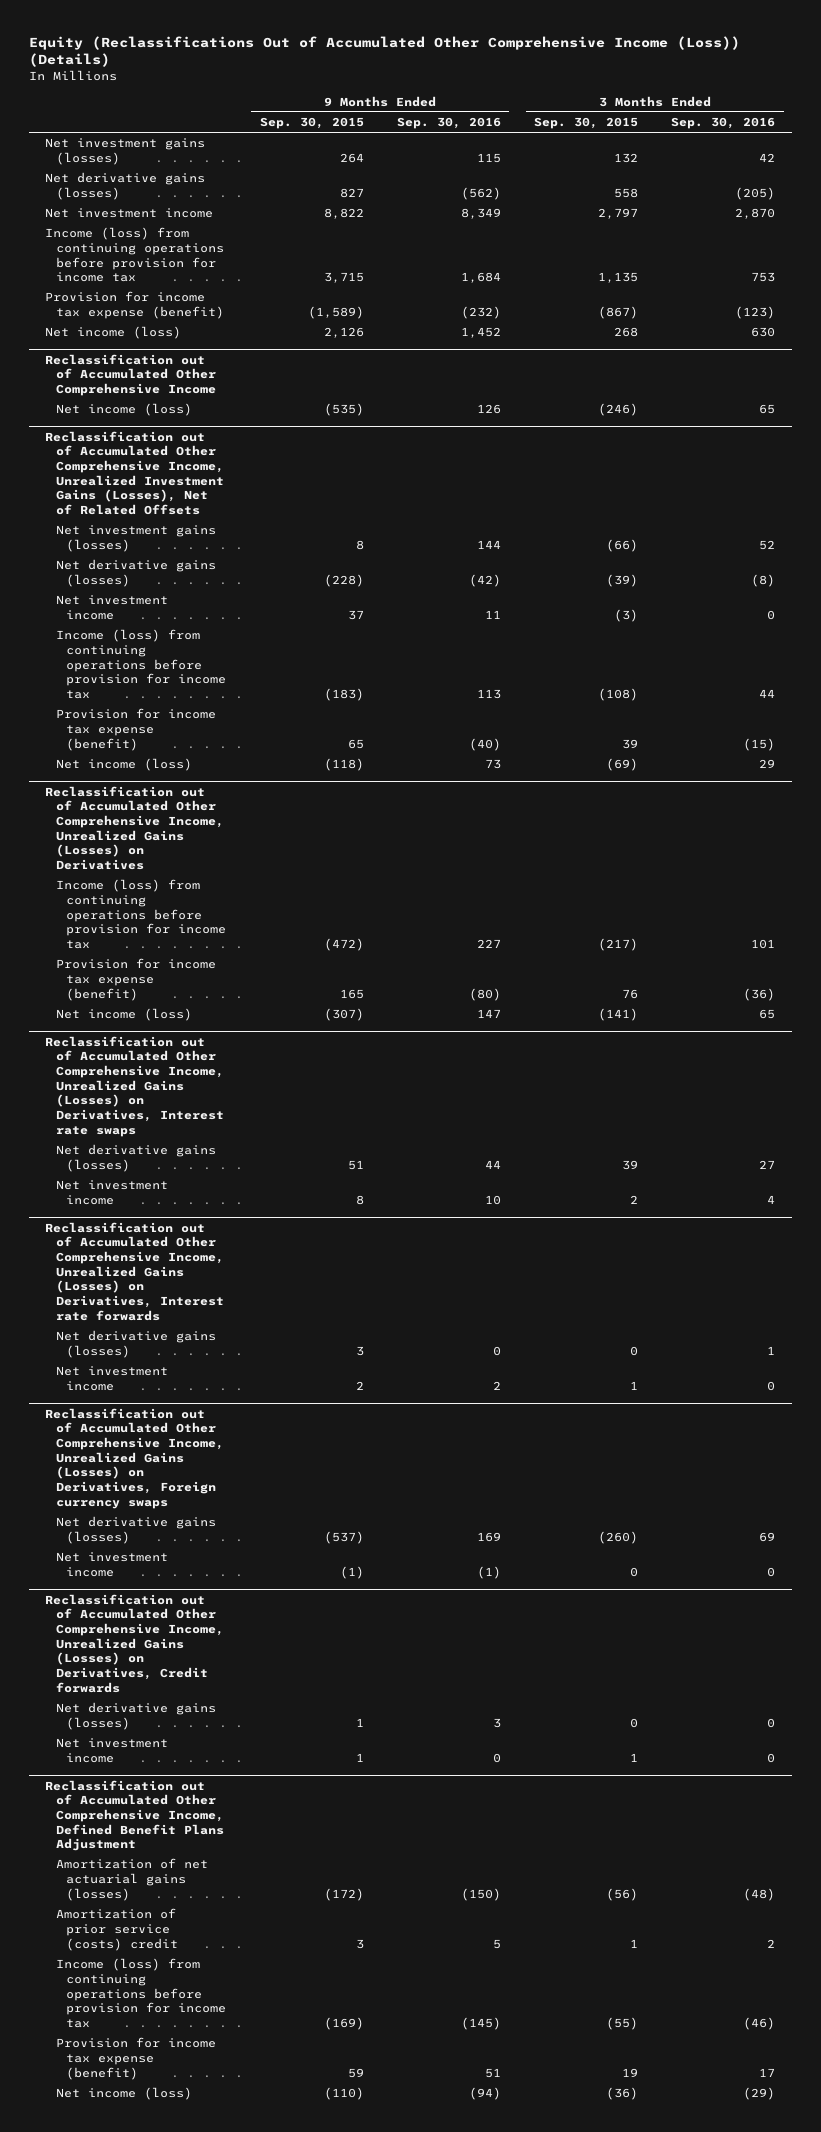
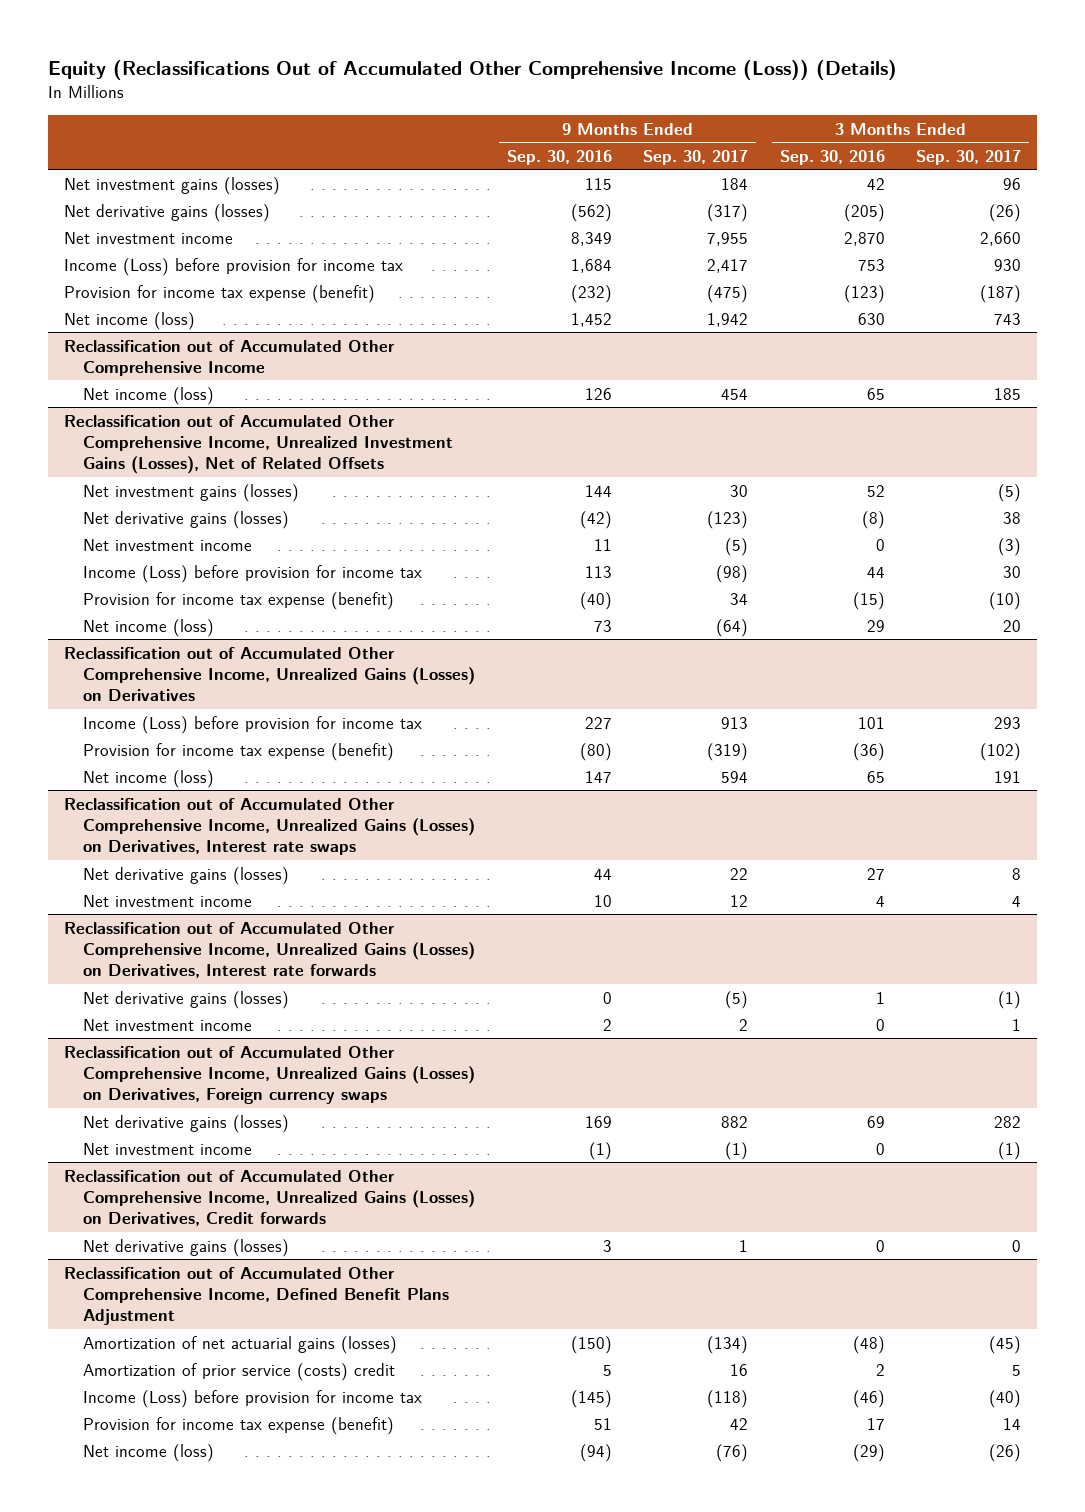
- | 9 Months Ended Sep. 30, 2015 | 9 Months Ended Sep. 30, 2016 | 3 Months Ended Sep. 30, 2015 | 3 Months Ended Sep. 30, 2016
+ | 9 Months Ended Sep. 30, 2016 | 9 Months Ended Sep. 30, 2017 | 3 Months Ended Sep. 30, 2016 | 3 Months Ended Sep. 30, 2017
- Income (loss) from continuing operations before provision for income tax | 3,715 | 1,684 | 1,135 | 753
+ Income (Loss) before provision for income tax | 1,684 | 2,417 | 753 | 930
@ Reclassification out of Accumulated Other Comprehensive Income, Unrealized Investment Gains (Losses), Net of Related Offsets
- Income (loss) from continuing operations before provision for income tax | (183) | 113 | (108) | 44
+ Income (Loss) before provision for income tax | 113 | (98) | 44 | 30
@ Reclassification out of Accumulated Other Comprehensive Income, Unrealized Gains (Losses) on Derivatives
- Income (loss) from continuing operations before provision for income tax | (472) | 227 | (217) | 101
+ Income (Loss) before provision for income tax | 227 | 913 | 101 | 293
@ Reclassification out of Accumulated Other Comprehensive Income, Unrealized Gains (Losses) on Derivatives, Credit forwards
- Net investment income | 1 | 0 | 1 | 0
@ Reclassification out of Accumulated Other Comprehensive Income, Defined Benefit Plans Adjustment
- Income (loss) from continuing operations before provision for income tax | (169) | (145) | (55) | (46)
+ Income (Loss) before provision for income tax | (145) | (118) | (46) | (40)

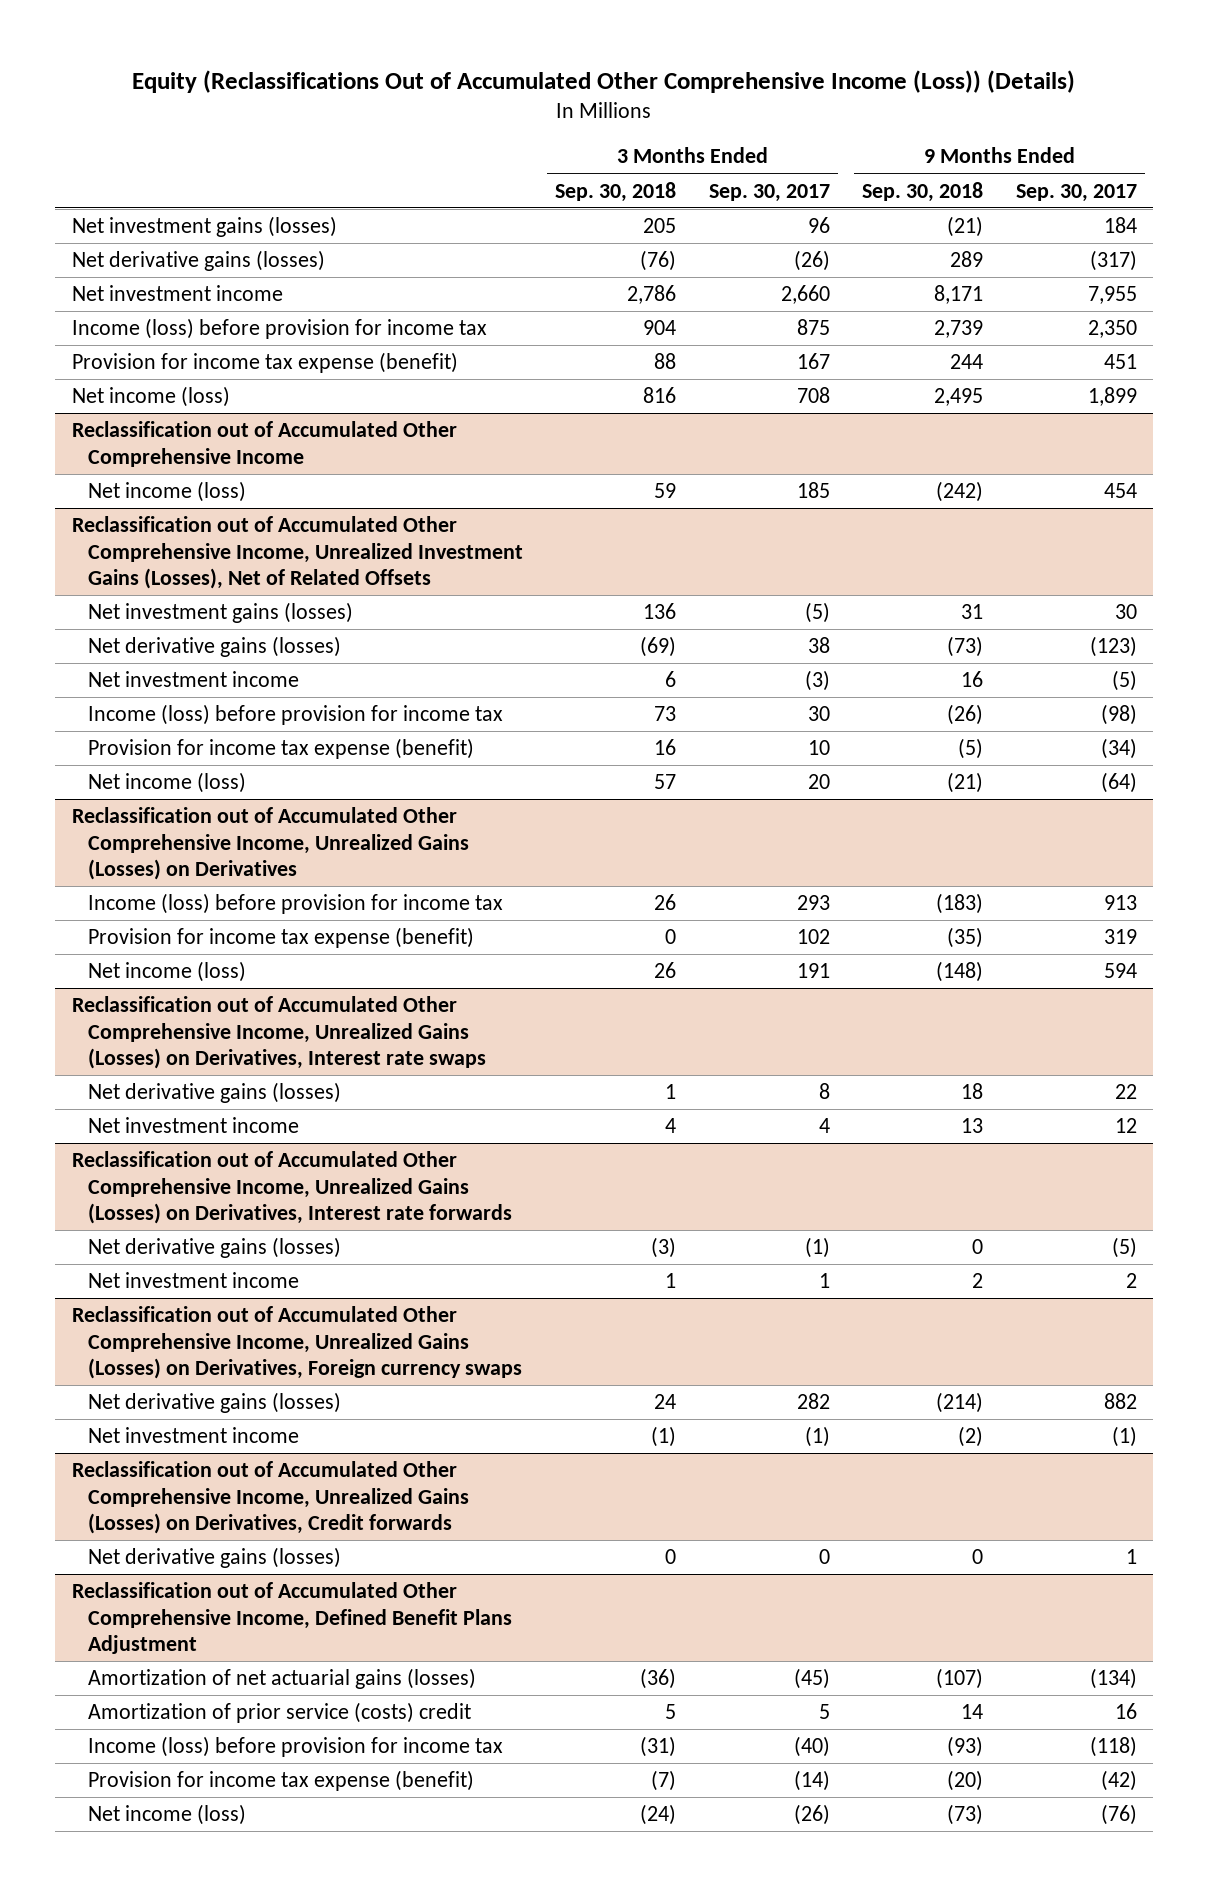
- | 9 Months Ended Sep. 30, 2016 | 9 Months Ended Sep. 30, 2017 | 3 Months Ended Sep. 30, 2016 | 3 Months Ended Sep. 30, 2017
+ | 3 Months Ended Sep. 30, 2018 | 3 Months Ended Sep. 30, 2017 | 9 Months Ended Sep. 30, 2018 | 9 Months Ended Sep. 30, 2017
- Income (Loss) before provision for income tax | 1,684 | 2,417 | 753 | 930
- Provision for income tax expense (benefit) | (232) | (475) | (123) | (187)
- Net income (loss) | 1,452 | 1,942 | 630 | 743
+ Income (loss) before provision for income tax | 904 | 875 | 2,739 | 2,350
+ Provision for income tax expense (benefit) | 88 | 167 | 244 | 451
+ Net income (loss) | 816 | 708 | 2,495 | 1,899
@ Reclassification out of Accumulated Other Comprehensive Income, Unrealized Investment Gains (Losses), Net of Related Offsets
- Income (Loss) before provision for income tax | 113 | (98) | 44 | 30
- Provision for income tax expense (benefit) | (40) | 34 | (15) | (10)
+ Income (loss) before provision for income tax | 73 | 30 | (26) | (98)
+ Provision for income tax expense (benefit) | 16 | 10 | (5) | (34)
@ Reclassification out of Accumulated Other Comprehensive Income, Unrealized Gains (Losses) on Derivatives
- Income (Loss) before provision for income tax | 227 | 913 | 101 | 293
- Provision for income tax expense (benefit) | (80) | (319) | (36) | (102)
+ Income (loss) before provision for income tax | 26 | 293 | (183) | 913
+ Provision for income tax expense (benefit) | 0 | 102 | (35) | 319
@ Reclassification out of Accumulated Other Comprehensive Income, Defined Benefit Plans Adjustment
- Income (Loss) before provision for income tax | (145) | (118) | (46) | (40)
- Provision for income tax expense (benefit) | 51 | 42 | 17 | 14
+ Income (loss) before provision for income tax | (31) | (40) | (93) | (118)
+ Provision for income tax expense (benefit) | (7) | (14) | (20) | (42)

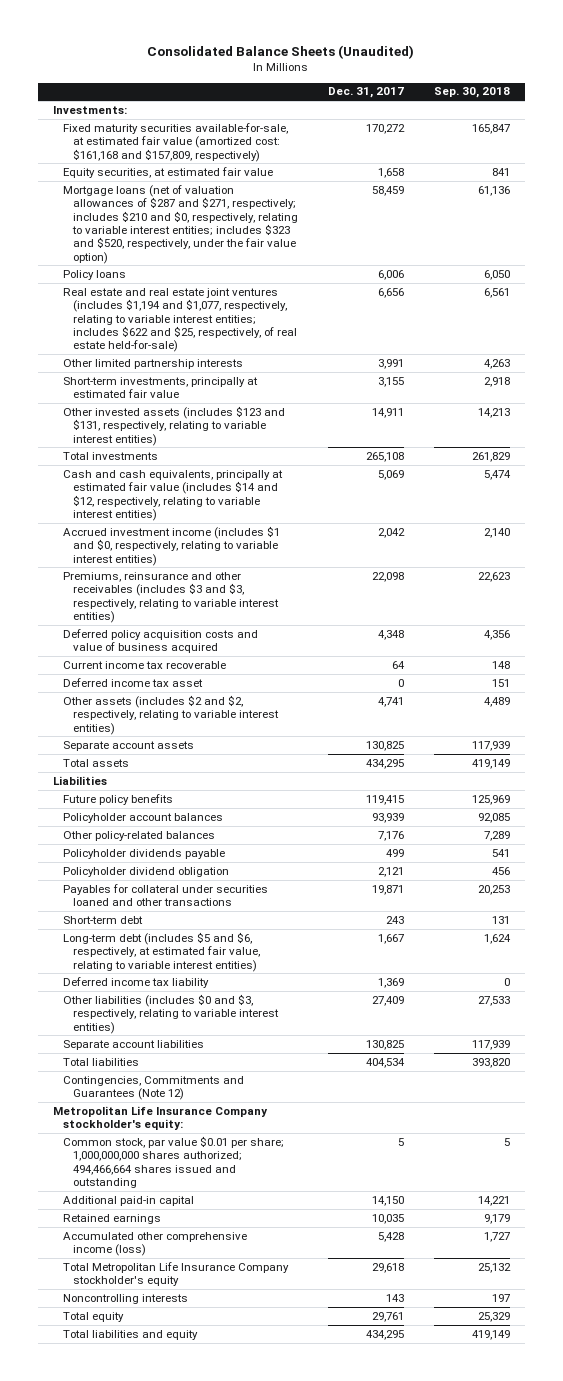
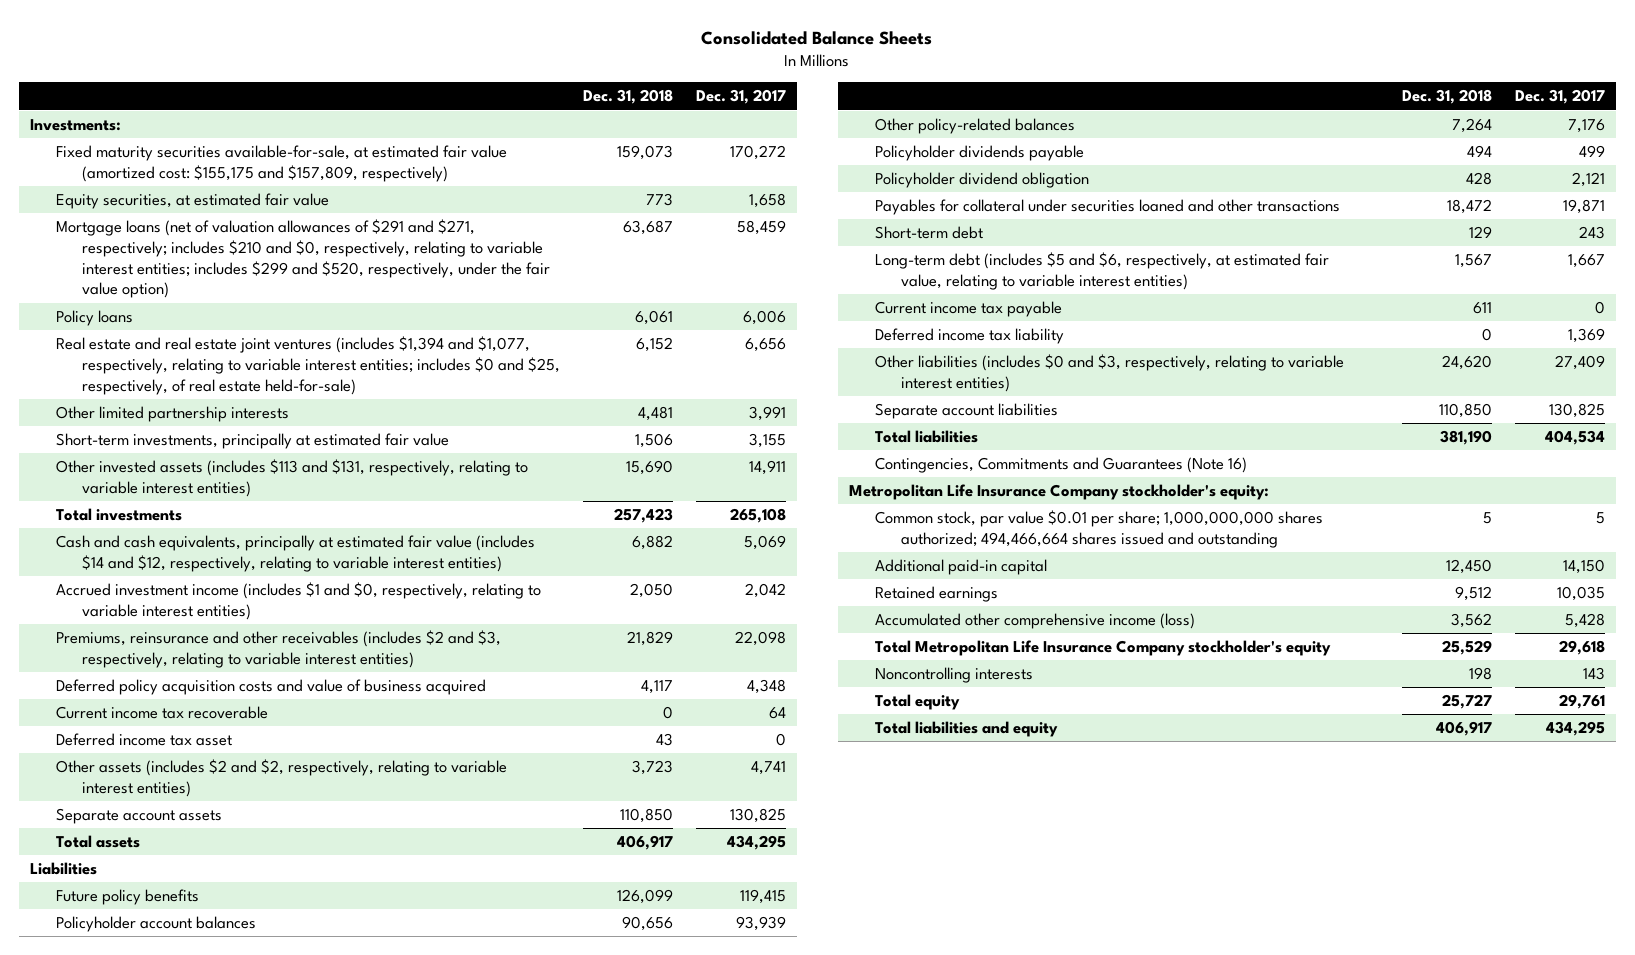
- Consolidated Balance Sheets (Unaudited)
+ Consolidated Balance Sheets
- | Dec. 31, 2017 | Sep. 30, 2018
+ | Dec. 31, 2018 | Dec. 31, 2017
- Fixed maturity securities available-for-sale, at estimated fair value (amortized cost: $161,168 and $157,809, respectively) | 170,272 | 165,847
+ Fixed maturity securities available-for-sale, at estimated fair value (amortized cost: $155,175 and $157,809, respectively) | 159,073 | 170,272
- Mortgage loans (net of valuation allowances of $287 and $271, respectively; includes $210 and $0, respectively, relating to variable interest entities; includes $323 and $520, respectively, under the fair value option) | 58,459 | 61,136
+ Mortgage loans (net of valuation allowances of $291 and $271, respectively; includes $210 and $0, respectively, relating to variable interest entities; includes $299 and $520, respectively, under the fair value option) | 63,687 | 58,459
- Real estate and real estate joint ventures (includes $1,194 and $1,077, respectively, relating to variable interest entities; includes $622 and $25, respectively, of real estate held-for-sale) | 6,656 | 6,561
+ Real estate and real estate joint ventures (includes $1,394 and $1,077, respectively, relating to variable interest entities; includes $0 and $25, respectively, of real estate held-for-sale) | 6,152 | 6,656
- Other invested assets (includes $123 and $131, respectively, relating to variable interest entities) | 14,911 | 14,213
+ Other invested assets (includes $113 and $131, respectively, relating to variable interest entities) | 15,690 | 14,911
- Premiums, reinsurance and other receivables (includes $3 and $3, respectively, relating to variable interest entities) | 22,098 | 22,623
+ Premiums, reinsurance and other receivables (includes $2 and $3, respectively, relating to variable interest entities) | 21,829 | 22,098
+ Current income tax payable | 611 | 0
- Contingencies, Commitments and Guarantees (Note 12)
+ Contingencies, Commitments and Guarantees (Note 16)

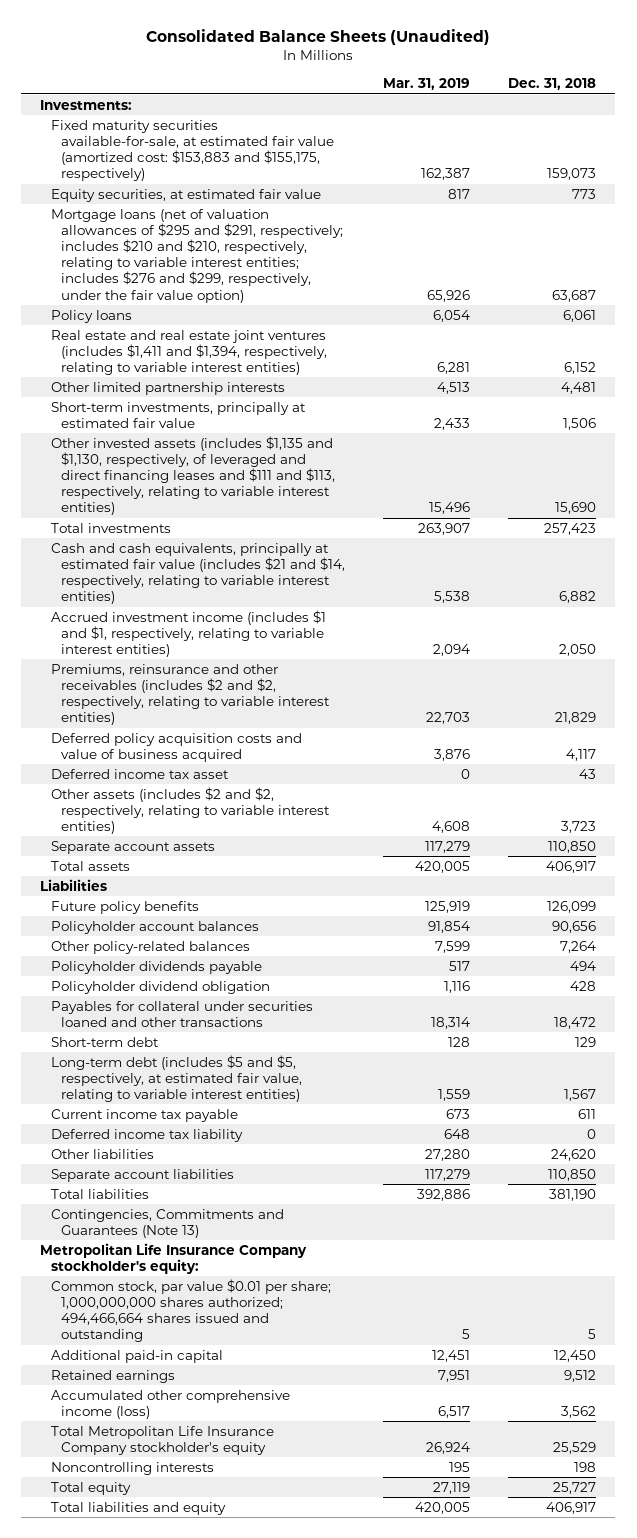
- Consolidated Balance Sheets
+ Consolidated Balance Sheets (Unaudited)
- | Dec. 31, 2018 | Dec. 31, 2017
+ | Mar. 31, 2019 | Dec. 31, 2018
- Fixed maturity securities available-for-sale, at estimated fair value (amortized cost: $155,175 and $157,809, respectively) | 159,073 | 170,272
+ Fixed maturity securities available-for-sale, at estimated fair value (amortized cost: $153,883 and $155,175, respectively) | 162,387 | 159,073
- Mortgage loans (net of valuation allowances of $291 and $271, respectively; includes $210 and $0, respectively, relating to variable interest entities; includes $299 and $520, respectively, under the fair value option) | 63,687 | 58,459
+ Mortgage loans (net of valuation allowances of $295 and $291, respectively; includes $210 and $210, respectively, relating to variable interest entities; includes $276 and $299, respectively, under the fair value option) | 65,926 | 63,687
- Real estate and real estate joint ventures (includes $1,394 and $1,077, respectively, relating to variable interest entities; includes $0 and $25, respectively, of real estate held-for-sale) | 6,152 | 6,656
+ Real estate and real estate joint ventures (includes $1,411 and $1,394, respectively, relating to variable interest entities) | 6,281 | 6,152
- Other invested assets (includes $113 and $131, respectively, relating to variable interest entities) | 15,690 | 14,911
+ Other invested assets (includes $1,135 and $1,130, respectively, of leveraged and direct financing leases and $111 and $113, respectively, relating to variable interest entities) | 15,496 | 15,690
- Cash and cash equivalents, principally at estimated fair value (includes $14 and $12, respectively, relating to variable interest entities) | 6,882 | 5,069
- Accrued investment income (includes $1 and $0, respectively, relating to variable interest entities) | 2,050 | 2,042
- Premiums, reinsurance and other receivables (includes $2 and $3, respectively, relating to variable interest entities) | 21,829 | 22,098
+ Cash and cash equivalents, principally at estimated fair value (includes $21 and $14, respectively, relating to variable interest entities) | 5,538 | 6,882
+ Accrued investment income (includes $1 and $1, respectively, relating to variable interest entities) | 2,094 | 2,050
+ Premiums, reinsurance and other receivables (includes $2 and $2, respectively, relating to variable interest entities) | 22,703 | 21,829
- Current income tax recoverable | 0 | 64
- Long-term debt (includes $5 and $6, respectively, at estimated fair value, relating to variable interest entities) | 1,567 | 1,667
+ Long-term debt (includes $5 and $5, respectively, at estimated fair value, relating to variable interest entities) | 1,559 | 1,567
- Other liabilities (includes $0 and $3, respectively, relating to variable interest entities) | 24,620 | 27,409
+ Other liabilities | 27,280 | 24,620
- Contingencies, Commitments and Guarantees (Note 16)
+ Contingencies, Commitments and Guarantees (Note 13)

